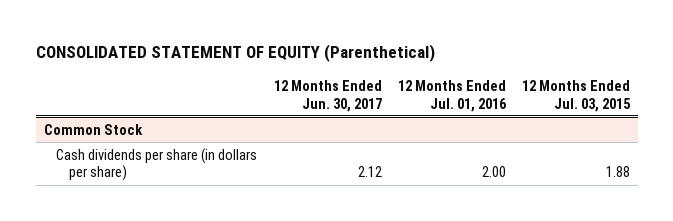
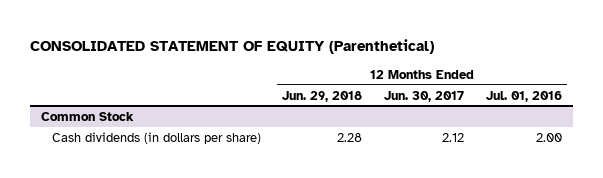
- | 12 Months Ended Jun. 30, 2017 | 12 Months Ended Jul. 01, 2016 | 12 Months Ended Jul. 03, 2015
+ | 12 Months Ended Jun. 29, 2018 | 12 Months Ended Jun. 30, 2017 | 12 Months Ended Jul. 01, 2016
@ Common Stock
- Cash dividends per share (in dollars per share) | 2.12 | 2.00 | 1.88
+ Cash dividends (in dollars per share) | 2.28 | 2.12 | 2.00

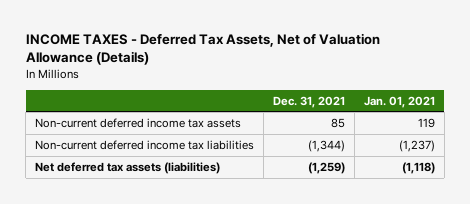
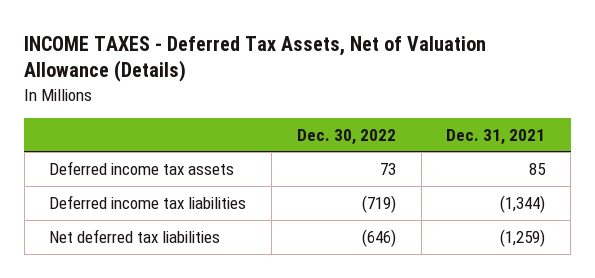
- | Dec. 31, 2021 | Jan. 01, 2021
+ | Dec. 30, 2022 | Dec. 31, 2021
- Non-current deferred income tax assets | 85 | 119
- Non-current deferred income tax liabilities | (1,344) | (1,237)
- Net deferred tax assets (liabilities) | (1,259) | (1,118)
+ Deferred income tax assets | 73 | 85
+ Deferred income tax liabilities | (719) | (1,344)
+ Net deferred tax liabilities | (646) | (1,259)

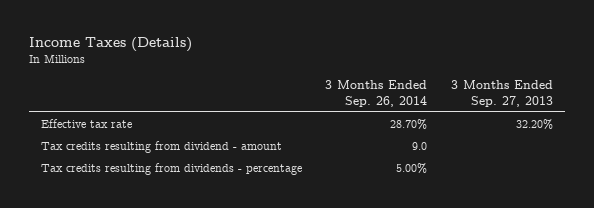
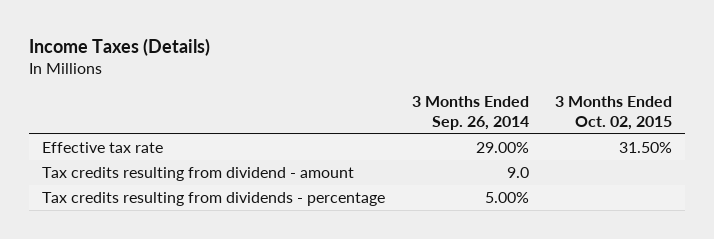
- | 3 Months Ended Sep. 26, 2014 | 3 Months Ended Sep. 27, 2013
+ | 3 Months Ended Sep. 26, 2014 | 3 Months Ended Oct. 02, 2015
- Effective tax rate | 28.70% | 32.20%
+ Effective tax rate | 29.00% | 31.50%

